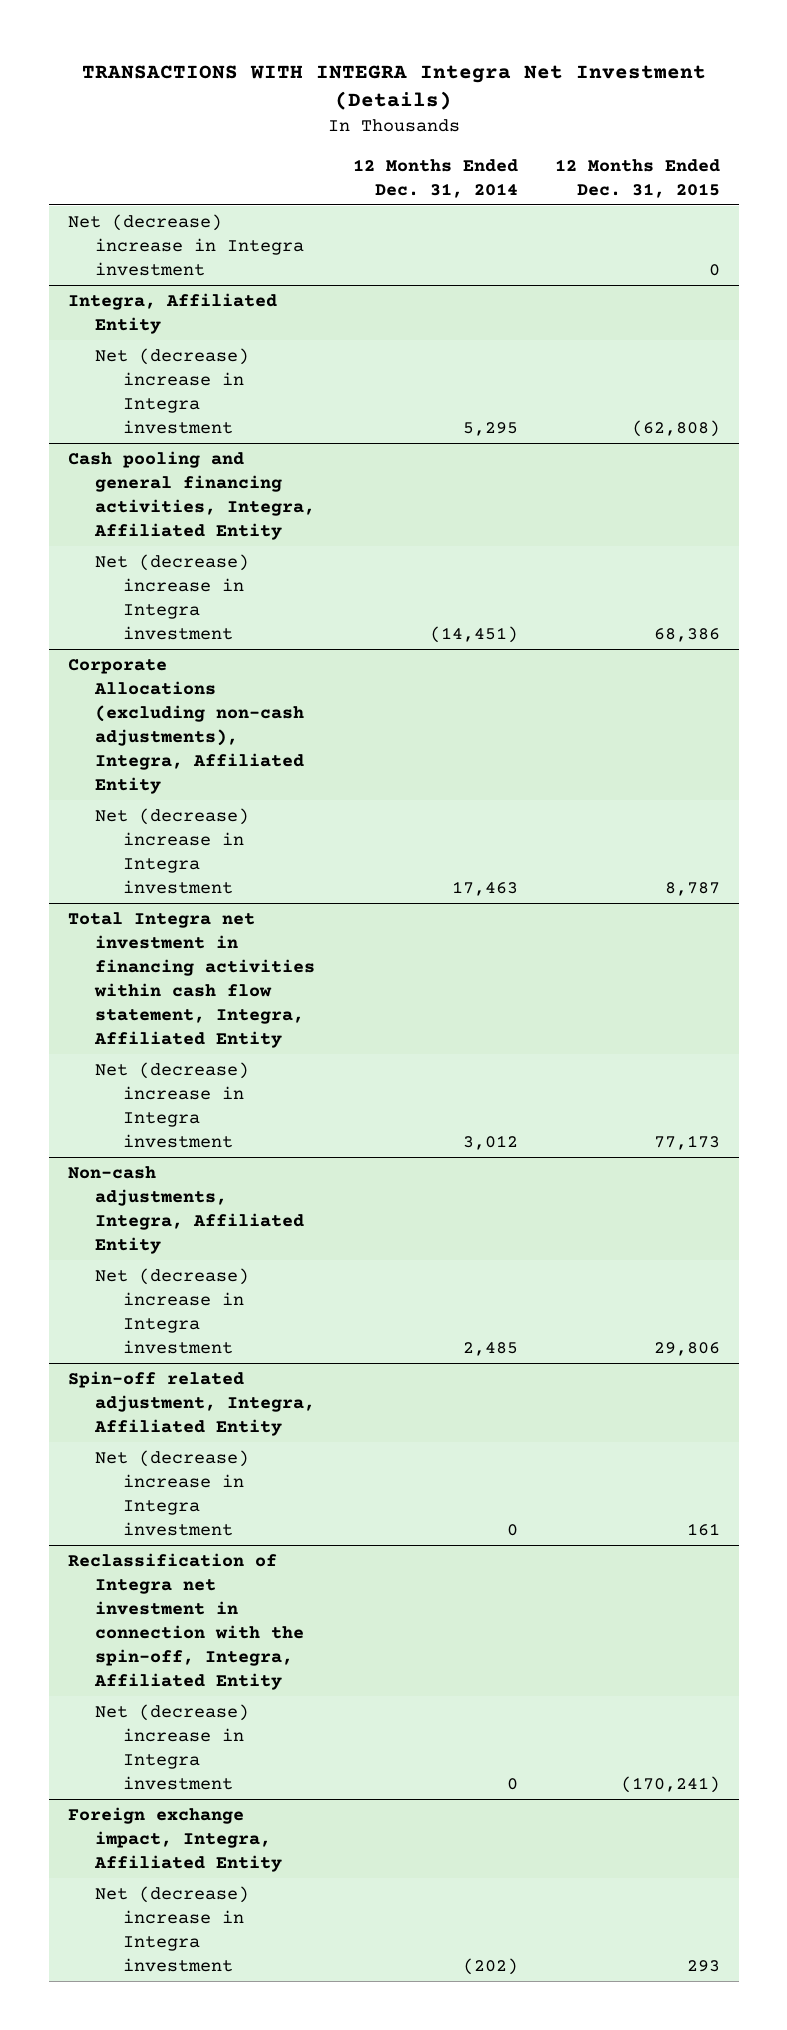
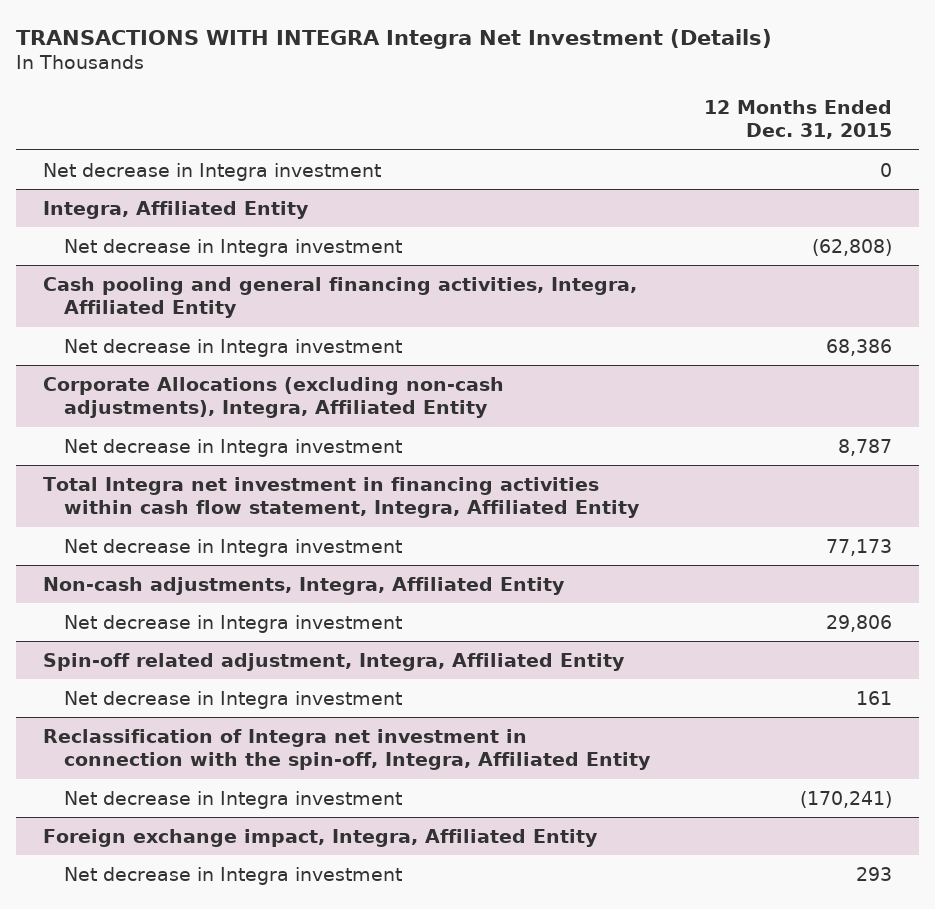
- | 12 Months Ended Dec. 31, 2014 | 12 Months Ended Dec. 31, 2015
+ | 12 Months Ended Dec. 31, 2015
- Net (decrease) increase in Integra investment | | 0
+ Net decrease in Integra investment | 0
@ Integra, Affiliated Entity
- Net (decrease) increase in Integra investment | 5,295 | (62,808)
+ Net decrease in Integra investment | (62,808)
@ Cash pooling and general financing activities, Integra, Affiliated Entity
- Net (decrease) increase in Integra investment | (14,451) | 68,386
+ Net decrease in Integra investment | 68,386
@ Corporate Allocations (excluding non-cash adjustments), Integra, Affiliated Entity
- Net (decrease) increase in Integra investment | 17,463 | 8,787
+ Net decrease in Integra investment | 8,787
@ Total Integra net investment in financing activities within cash flow statement, Integra, Affiliated Entity
- Net (decrease) increase in Integra investment | 3,012 | 77,173
+ Net decrease in Integra investment | 77,173
@ Non-cash adjustments, Integra, Affiliated Entity
- Net (decrease) increase in Integra investment | 2,485 | 29,806
+ Net decrease in Integra investment | 29,806
@ Spin-off related adjustment, Integra, Affiliated Entity
- Net (decrease) increase in Integra investment | 0 | 161
+ Net decrease in Integra investment | 161
@ Reclassification of Integra net investment in connection with the spin-off, Integra, Affiliated Entity
- Net (decrease) increase in Integra investment | 0 | (170,241)
+ Net decrease in Integra investment | (170,241)
@ Foreign exchange impact, Integra, Affiliated Entity
- Net (decrease) increase in Integra investment | (202) | 293
+ Net decrease in Integra investment | 293

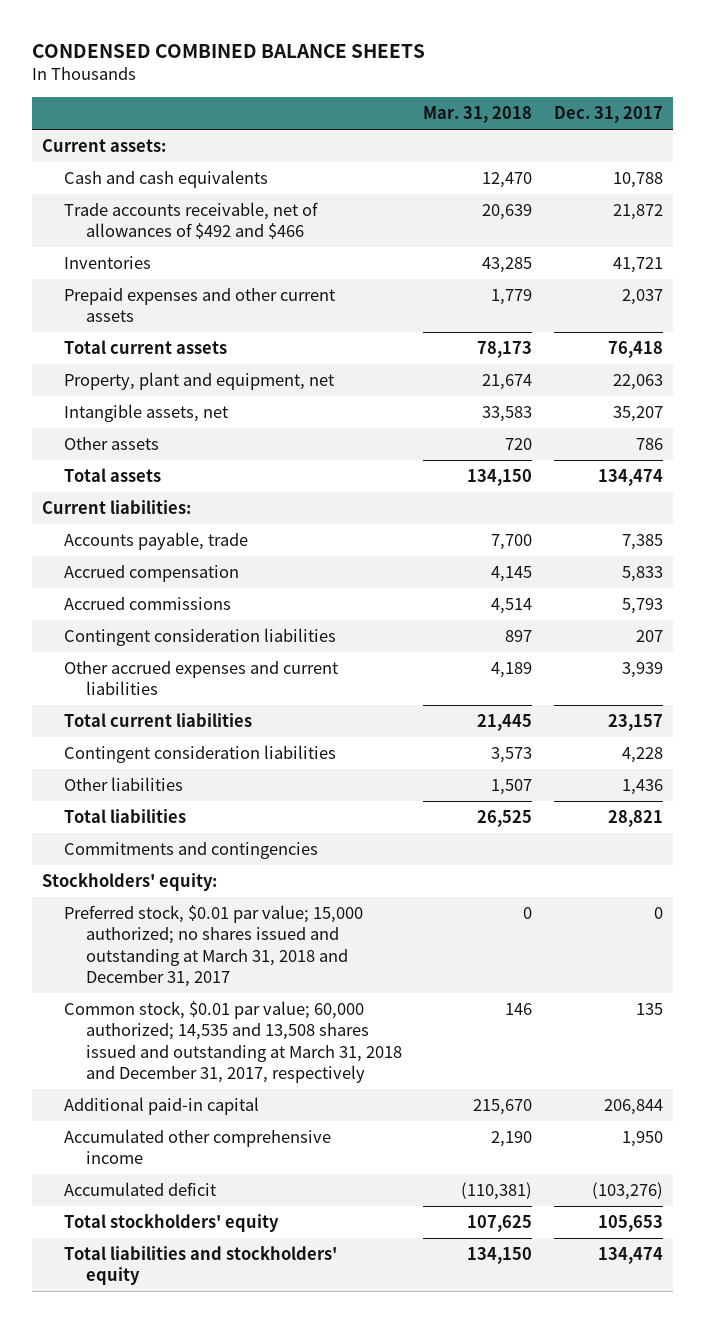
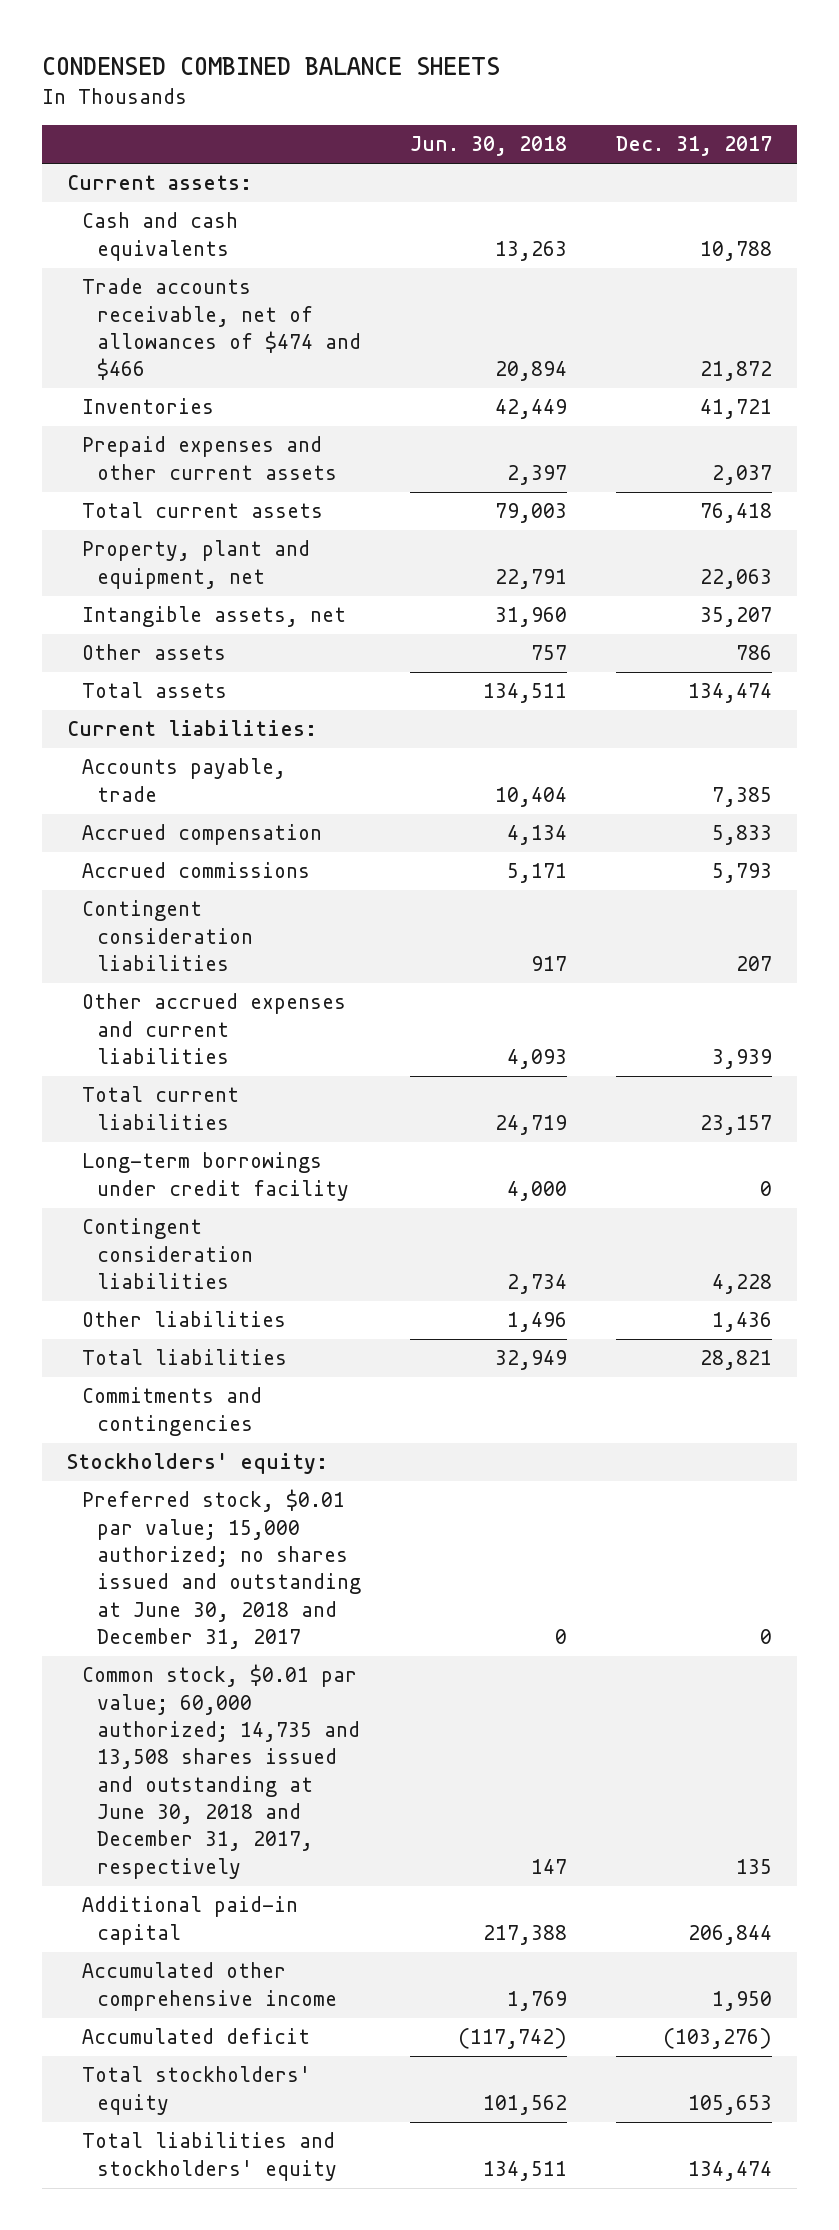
- | Mar. 31, 2018 | Dec. 31, 2017
+ | Jun. 30, 2018 | Dec. 31, 2017
- Trade accounts receivable, net of allowances of $492 and $466 | 20,639 | 21,872
+ Trade accounts receivable, net of allowances of $474 and $466 | 20,894 | 21,872
+ Long-term borrowings under credit facility | 4,000 | 0
- Preferred stock, $0.01 par value; 15,000 authorized; no shares issued and outstanding at March 31, 2018 and December 31, 2017 | 0 | 0
- Common stock, $0.01 par value; 60,000 authorized; 14,535 and 13,508 shares issued and outstanding at March 31, 2018 and December 31, 2017, respectively | 146 | 135
+ Preferred stock, $0.01 par value; 15,000 authorized; no shares issued and outstanding at June 30, 2018 and December 31, 2017 | 0 | 0
+ Common stock, $0.01 par value; 60,000 authorized; 14,735 and 13,508 shares issued and outstanding at June 30, 2018 and December 31, 2017, respectively | 147 | 135

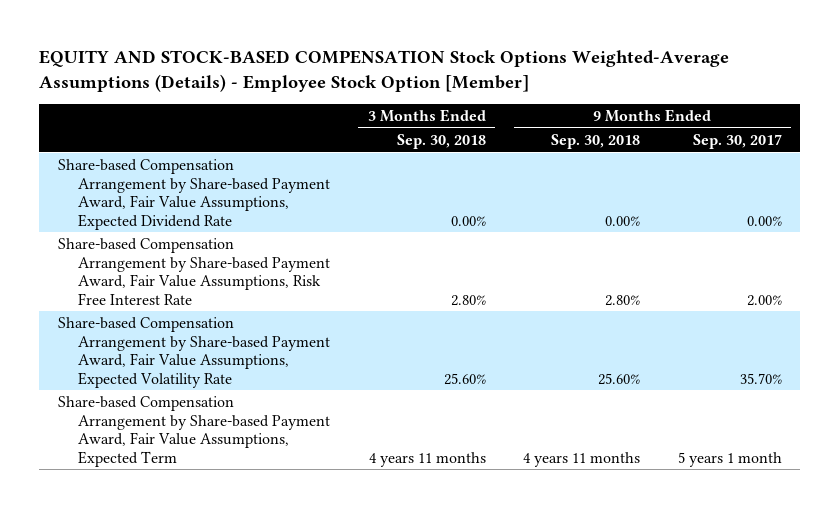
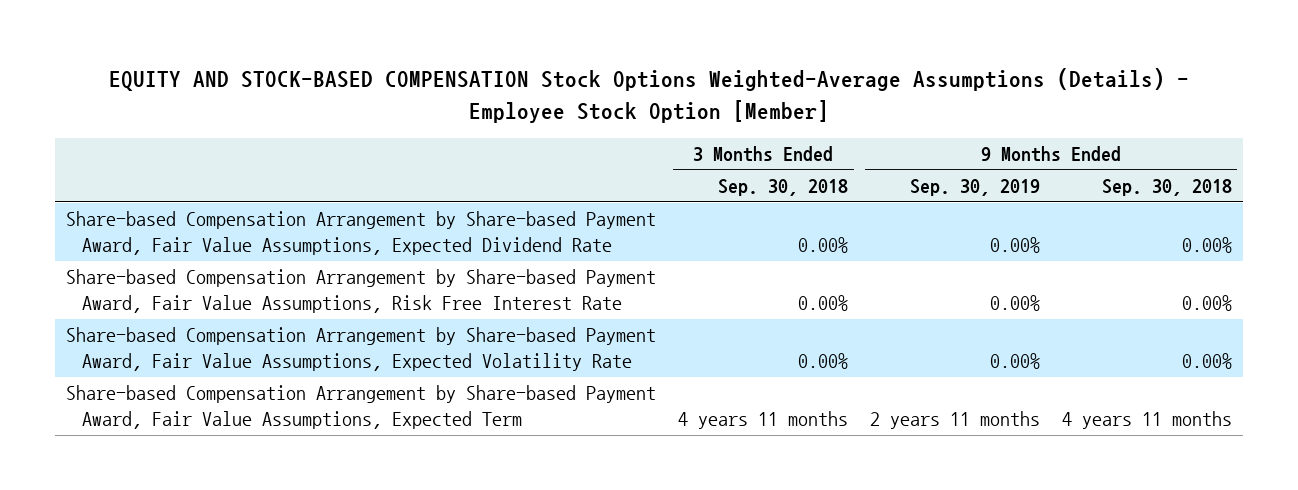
- | 3 Months Ended Sep. 30, 2018 | 9 Months Ended Sep. 30, 2018 | 9 Months Ended Sep. 30, 2017
+ | 3 Months Ended Sep. 30, 2018 | 9 Months Ended Sep. 30, 2019 | 9 Months Ended Sep. 30, 2018
- Share-based Compensation Arrangement by Share-based Payment Award, Fair Value Assumptions, Risk Free Interest Rate | 2.80% | 2.80% | 2.00%
- Share-based Compensation Arrangement by Share-based Payment Award, Fair Value Assumptions, Expected Volatility Rate | 25.60% | 25.60% | 35.70%
+ Share-based Compensation Arrangement by Share-based Payment Award, Fair Value Assumptions, Risk Free Interest Rate | 0.00% | 0.00% | 0.00%
+ Share-based Compensation Arrangement by Share-based Payment Award, Fair Value Assumptions, Expected Volatility Rate | 0.00% | 0.00% | 0.00%

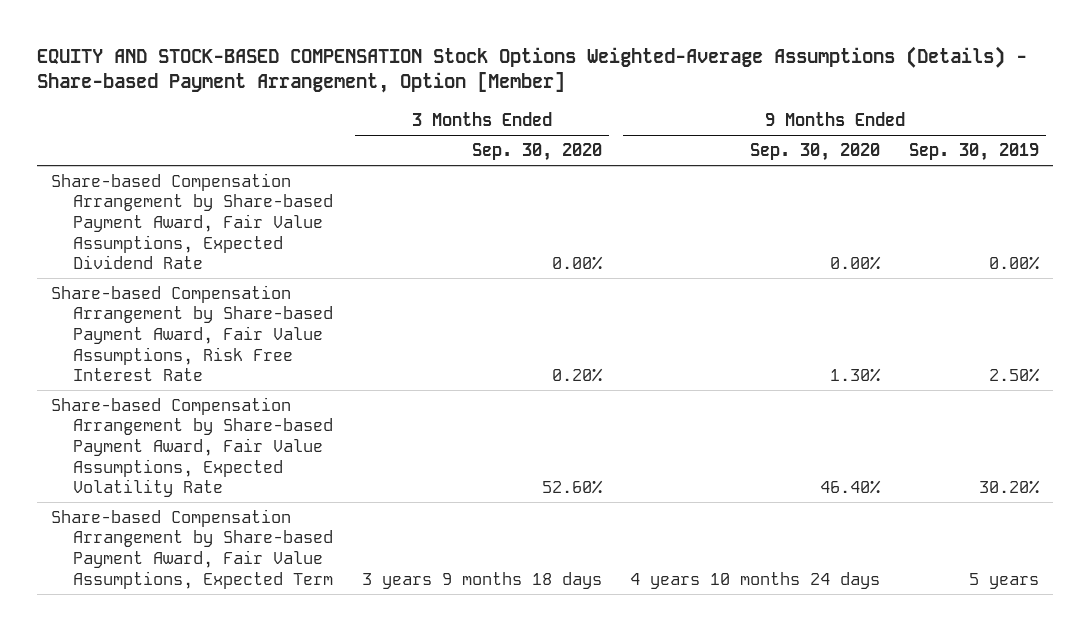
- EQUITY AND STOCK-BASED COMPENSATION Stock Options Weighted-Average Assumptions (Details) - Employee Stock Option [Member]
+ EQUITY AND STOCK-BASED COMPENSATION Stock Options Weighted-Average Assumptions (Details) - Share-based Payment Arrangement, Option [Member]
- | 3 Months Ended Sep. 30, 2018 | 9 Months Ended Sep. 30, 2019 | 9 Months Ended Sep. 30, 2018
+ | 3 Months Ended Sep. 30, 2020 | 9 Months Ended Sep. 30, 2020 | 9 Months Ended Sep. 30, 2019
- Share-based Compensation Arrangement by Share-based Payment Award, Fair Value Assumptions, Risk Free Interest Rate | 0.00% | 0.00% | 0.00%
- Share-based Compensation Arrangement by Share-based Payment Award, Fair Value Assumptions, Expected Volatility Rate | 0.00% | 0.00% | 0.00%
- Share-based Compensation Arrangement by Share-based Payment Award, Fair Value Assumptions, Expected Term | 4 years 11 months | 2 years 11 months | 4 years 11 months
+ Share-based Compensation Arrangement by Share-based Payment Award, Fair Value Assumptions, Risk Free Interest Rate | 0.20% | 1.30% | 2.50%
+ Share-based Compensation Arrangement by Share-based Payment Award, Fair Value Assumptions, Expected Volatility Rate | 52.60% | 46.40% | 30.20%
+ Share-based Compensation Arrangement by Share-based Payment Award, Fair Value Assumptions, Expected Term | 3 years 9 months 18 days | 4 years 10 months 24 days | 5 years

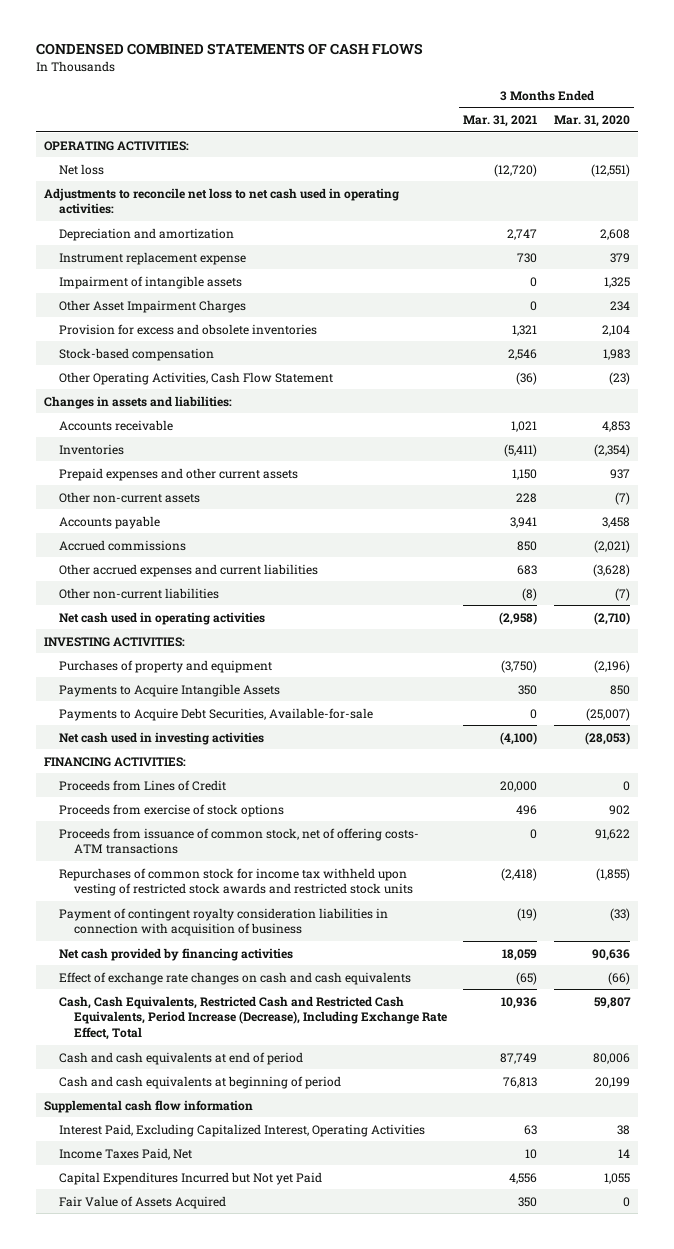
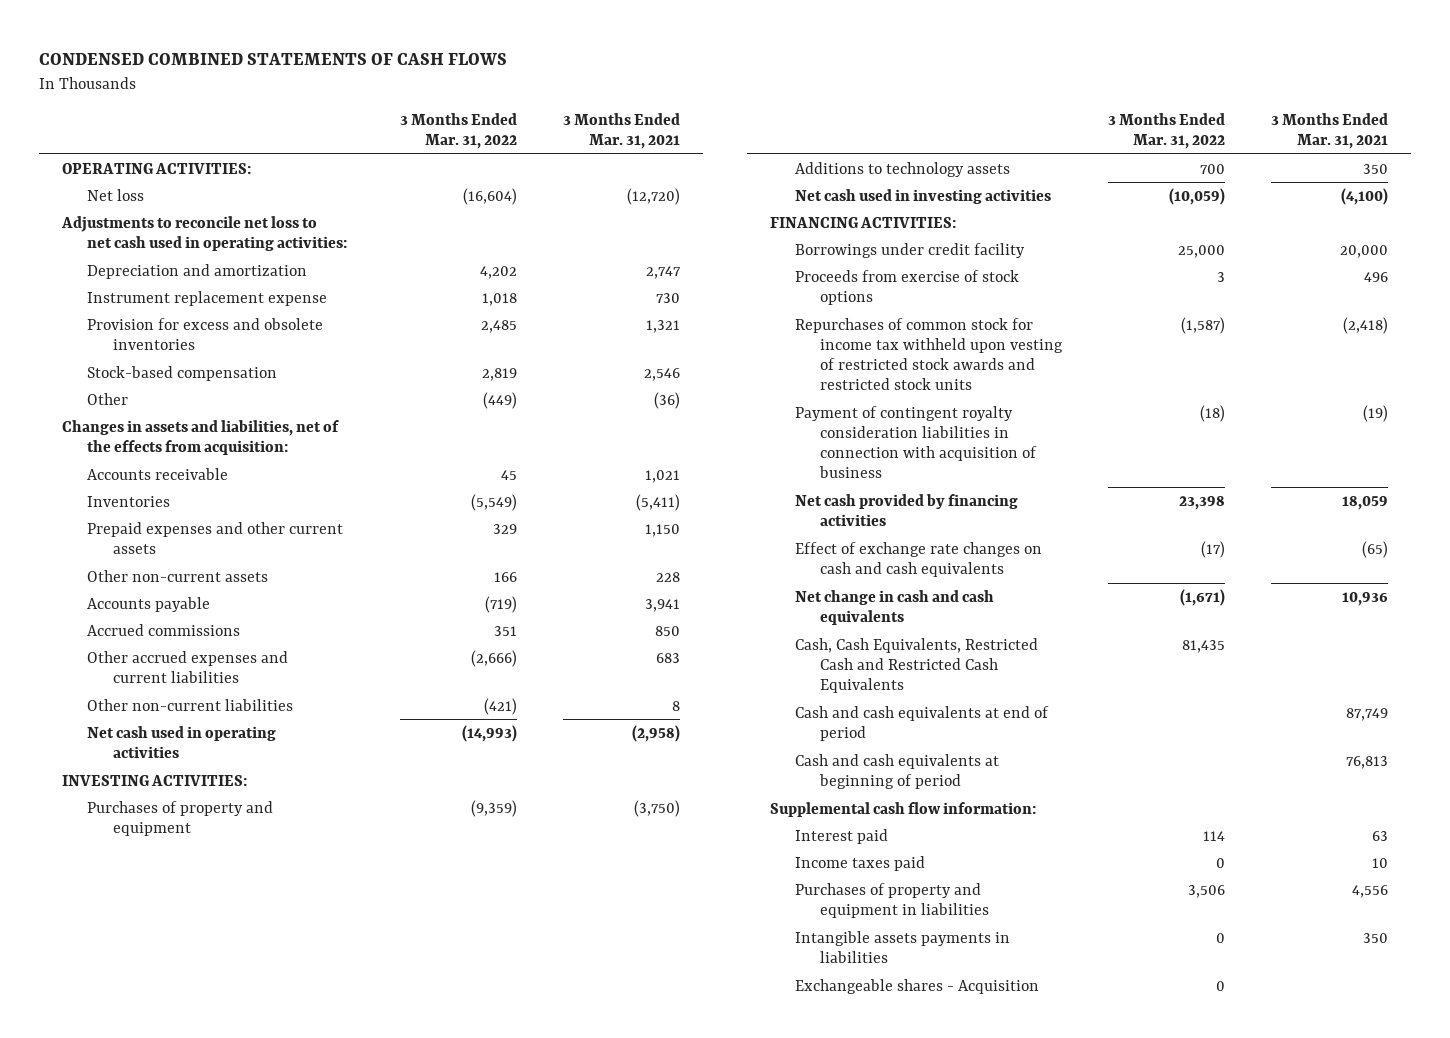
- | 3 Months Ended Mar. 31, 2021 | 3 Months Ended Mar. 31, 2020
+ | 3 Months Ended Mar. 31, 2022 | 3 Months Ended Mar. 31, 2021
- Impairment of intangible assets | 0 | 1,325
- Other Asset Impairment Charges | 0 | 234
- Other Operating Activities, Cash Flow Statement | (36) | (23)
- Changes in assets and liabilities:
+ Other | (449) | (36)
+ Changes in assets and liabilities, net of the effects from acquisition:
- Other non-current liabilities | (8) | (7)
+ Other non-current liabilities | (421) | 8
- Payments to Acquire Intangible Assets | 350 | 850
- Payments to Acquire Debt Securities, Available-for-sale | 0 | (25,007)
+ Additions to technology assets | 700 | 350
- Proceeds from Lines of Credit | 20,000 | 0
+ Borrowings under credit facility | 25,000 | 20,000
- Proceeds from issuance of common stock, net of offering costs- ATM transactions | 0 | 91,622
- Cash, Cash Equivalents, Restricted Cash and Restricted Cash Equivalents, Period Increase (Decrease), Including Exchange Rate Effect, Total | 10,936 | 59,807
+ Net change in cash and cash equivalents | (1,671) | 10,936
+ Cash, Cash Equivalents, Restricted Cash and Restricted Cash Equivalents | 81,435 |
- Supplemental cash flow information
- Interest Paid, Excluding Capitalized Interest, Operating Activities | 63 | 38
- Income Taxes Paid, Net | 10 | 14
- Capital Expenditures Incurred but Not yet Paid | 4,556 | 1,055
- Fair Value of Assets Acquired | 350 | 0
+ Supplemental cash flow information:
+ Interest paid | 114 | 63
+ Income taxes paid | 0 | 10
+ Purchases of property and equipment in liabilities | 3,506 | 4,556
+ Intangible assets payments in liabilities | 0 | 350
+ Exchangeable shares - Acquisition | 0 |

